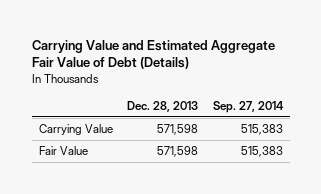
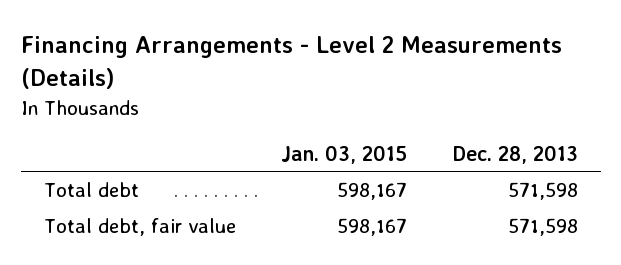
- Carrying Value and Estimated Aggregate Fair Value of Debt (Details)
+ Financing Arrangements - Level 2 Measurements (Details)
- | Dec. 28, 2013 | Sep. 27, 2014
+ | Jan. 03, 2015 | Dec. 28, 2013
- Carrying Value | 571,598 | 515,383
- Fair Value | 571,598 | 515,383
+ Total debt | 598,167 | 571,598
+ Total debt, fair value | 598,167 | 571,598

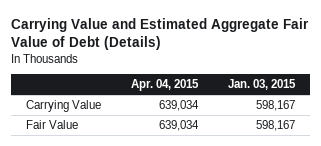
- Financing Arrangements - Level 2 Measurements (Details)
+ Carrying Value and Estimated Aggregate Fair Value of Debt (Details)
- | Jan. 03, 2015 | Dec. 28, 2013
+ | Apr. 04, 2015 | Jan. 03, 2015
- Total debt | 598,167 | 571,598
- Total debt, fair value | 598,167 | 571,598
+ Carrying Value | 639,034 | 598,167
+ Fair Value | 639,034 | 598,167

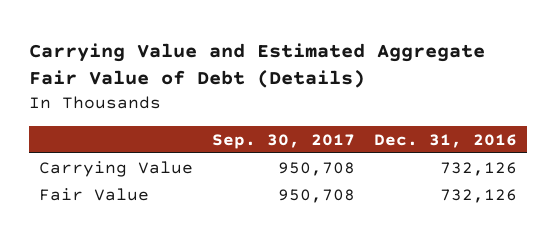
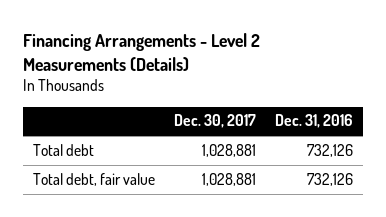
- Carrying Value and Estimated Aggregate Fair Value of Debt (Details)
+ Financing Arrangements - Level 2 Measurements (Details)
- | Sep. 30, 2017 | Dec. 31, 2016
+ | Dec. 30, 2017 | Dec. 31, 2016
- Carrying Value | 950,708 | 732,126
- Fair Value | 950,708 | 732,126
+ Total debt | 1,028,881 | 732,126
+ Total debt, fair value | 1,028,881 | 732,126

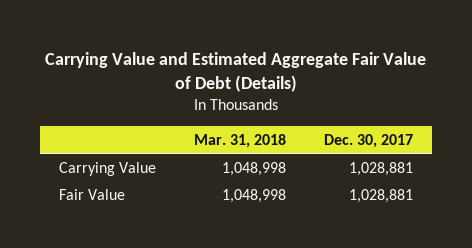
- Financing Arrangements - Level 2 Measurements (Details)
+ Carrying Value and Estimated Aggregate Fair Value of Debt (Details)
- | Dec. 30, 2017 | Dec. 31, 2016
+ | Mar. 31, 2018 | Dec. 30, 2017
- Total debt | 1,028,881 | 732,126
- Total debt, fair value | 1,028,881 | 732,126
+ Carrying Value | 1,048,998 | 1,028,881
+ Fair Value | 1,048,998 | 1,028,881

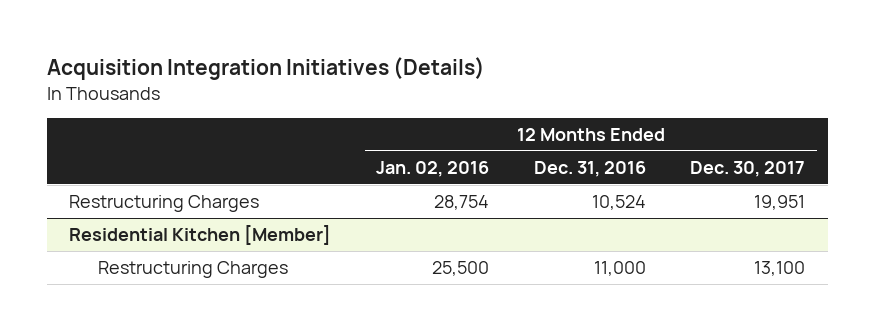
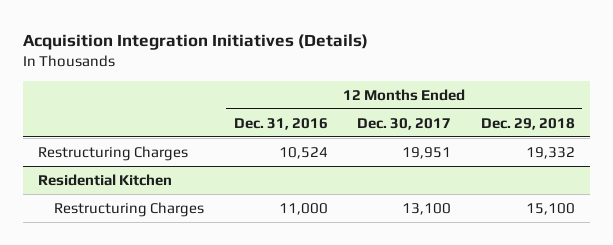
- | 12 Months Ended Jan. 02, 2016 | 12 Months Ended Dec. 31, 2016 | 12 Months Ended Dec. 30, 2017
+ | 12 Months Ended Dec. 31, 2016 | 12 Months Ended Dec. 30, 2017 | 12 Months Ended Dec. 29, 2018
- Residential Kitchen [Member]
+ Residential Kitchen

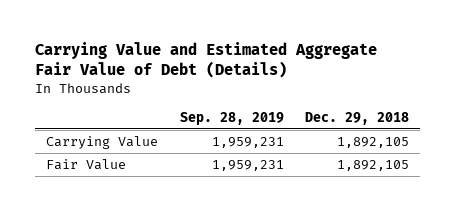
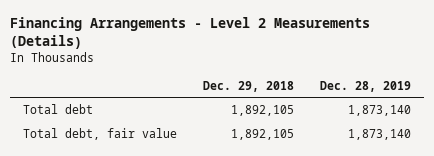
- Carrying Value and Estimated Aggregate Fair Value of Debt (Details)
+ Financing Arrangements - Level 2 Measurements (Details)
- | Sep. 28, 2019 | Dec. 29, 2018
+ | Dec. 29, 2018 | Dec. 28, 2019
- Carrying Value | 1,959,231 | 1,892,105
- Fair Value | 1,959,231 | 1,892,105
+ Total debt | 1,892,105 | 1,873,140
+ Total debt, fair value | 1,892,105 | 1,873,140

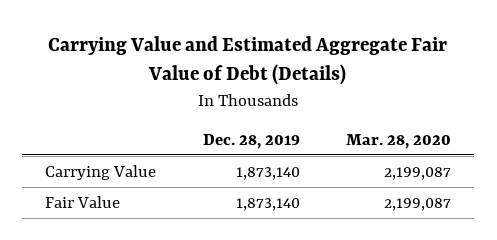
- Financing Arrangements - Level 2 Measurements (Details)
+ Carrying Value and Estimated Aggregate Fair Value of Debt (Details)
- | Dec. 29, 2018 | Dec. 28, 2019
+ | Dec. 28, 2019 | Mar. 28, 2020
- Total debt | 1,892,105 | 1,873,140
- Total debt, fair value | 1,892,105 | 1,873,140
+ Carrying Value | 1,873,140 | 2,199,087
+ Fair Value | 1,873,140 | 2,199,087

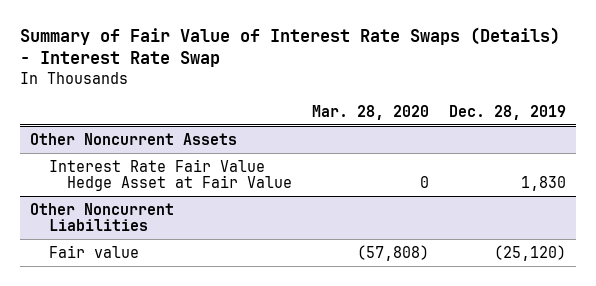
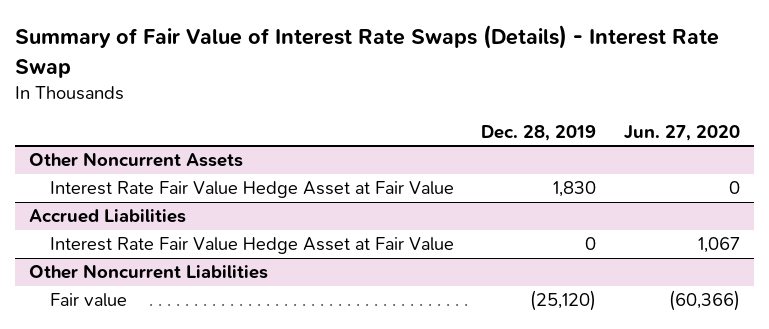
- | Mar. 28, 2020 | Dec. 28, 2019
+ | Dec. 28, 2019 | Jun. 27, 2020
+ Accrued Liabilities
+ Interest Rate Fair Value Hedge Asset at Fair Value | 0 | 1,067

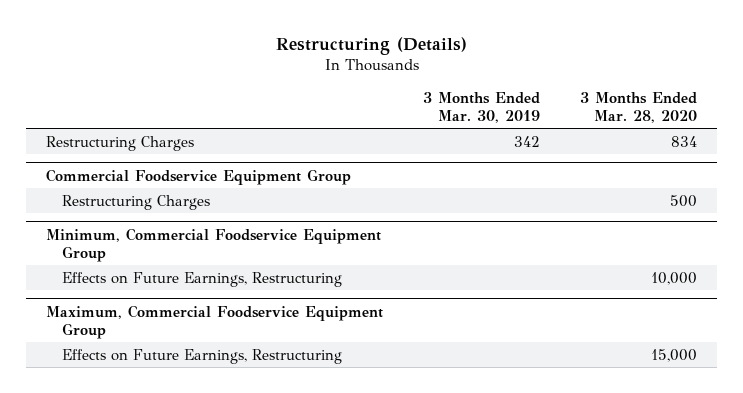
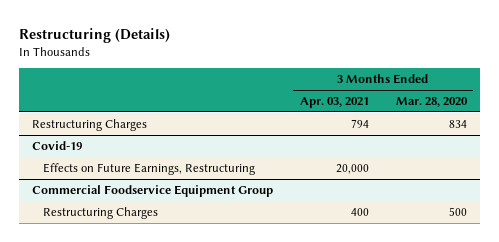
- | 3 Months Ended Mar. 30, 2019 | 3 Months Ended Mar. 28, 2020
+ | 3 Months Ended Apr. 03, 2021 | 3 Months Ended Mar. 28, 2020
+ Covid-19
+ Effects on Future Earnings, Restructuring | 20,000 |
- Minimum, Commercial Foodservice Equipment Group
- Effects on Future Earnings, Restructuring | | 10,000
- Maximum, Commercial Foodservice Equipment Group
- Effects on Future Earnings, Restructuring | | 15,000

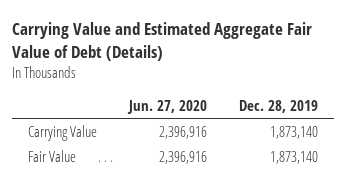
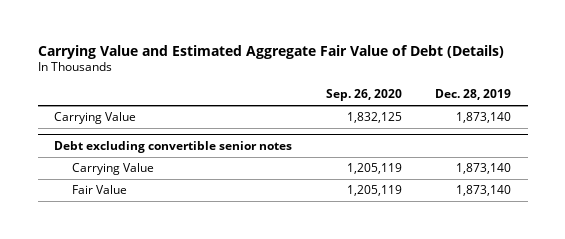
- | Jun. 27, 2020 | Dec. 28, 2019
+ | Sep. 26, 2020 | Dec. 28, 2019
+ Debt excluding convertible senior notes
+ Carrying Value | 1,205,119 | 1,873,140

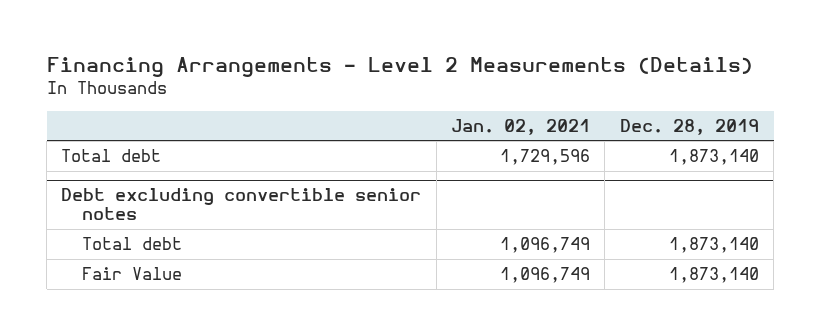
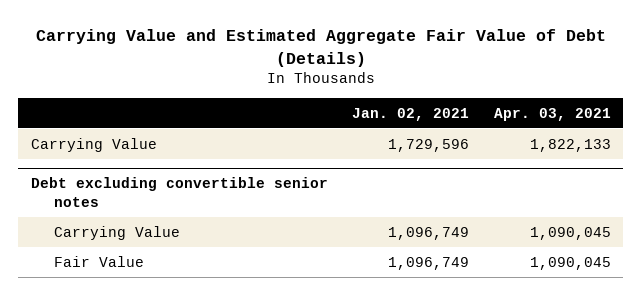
- Financing Arrangements - Level 2 Measurements (Details)
+ Carrying Value and Estimated Aggregate Fair Value of Debt (Details)
- | Jan. 02, 2021 | Dec. 28, 2019
+ | Jan. 02, 2021 | Apr. 03, 2021
- Total debt | 1,729,596 | 1,873,140
+ Carrying Value | 1,729,596 | 1,822,133
@ Debt excluding convertible senior notes
- Total debt | 1,096,749 | 1,873,140
+ Carrying Value | 1,096,749 | 1,090,045

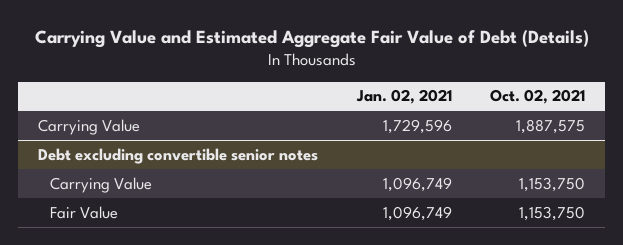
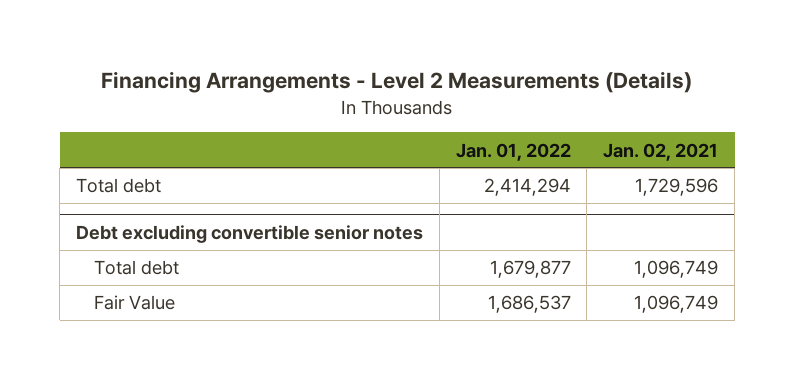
- Carrying Value and Estimated Aggregate Fair Value of Debt (Details)
+ Financing Arrangements - Level 2 Measurements (Details)
- | Jan. 02, 2021 | Oct. 02, 2021
+ | Jan. 01, 2022 | Jan. 02, 2021
- Carrying Value | 1,729,596 | 1,887,575
+ Total debt | 2,414,294 | 1,729,596
@ Debt excluding convertible senior notes
- Carrying Value | 1,096,749 | 1,153,750
+ Total debt | 1,679,877 | 1,096,749

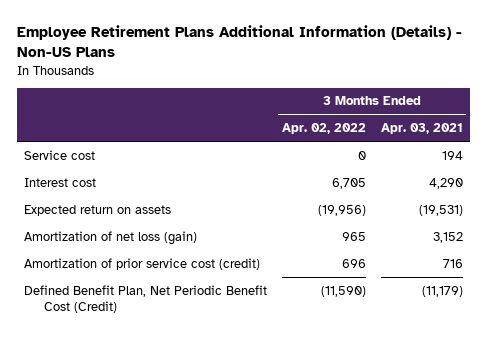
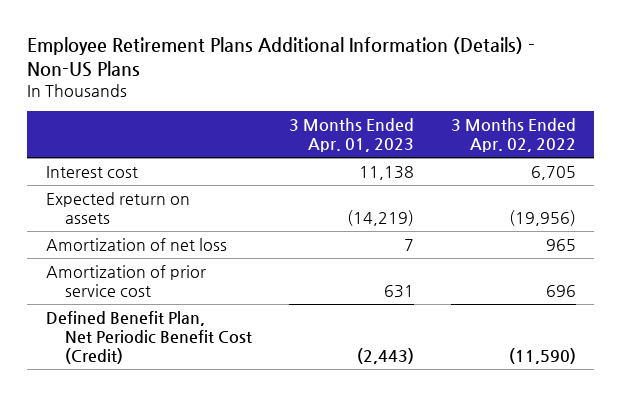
- | 3 Months Ended Apr. 02, 2022 | 3 Months Ended Apr. 03, 2021
+ | 3 Months Ended Apr. 01, 2023 | 3 Months Ended Apr. 02, 2022
- Service cost | 0 | 194
- Amortization of net loss (gain) | 965 | 3,152
- Amortization of prior service cost (credit) | 696 | 716
+ Amortization of net loss | 7 | 965
+ Amortization of prior service cost | 631 | 696

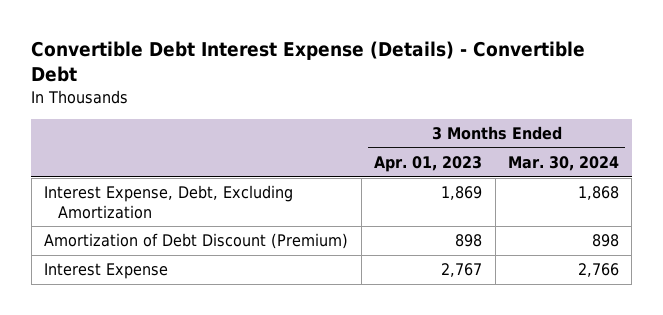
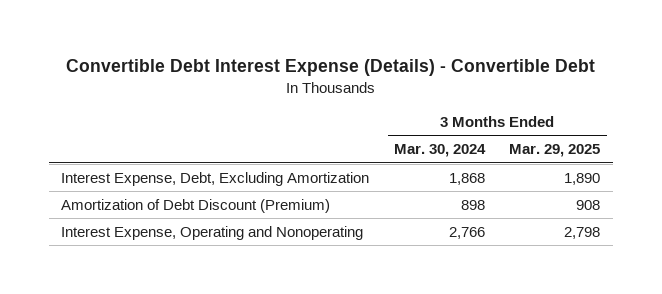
- | 3 Months Ended Apr. 01, 2023 | 3 Months Ended Mar. 30, 2024
+ | 3 Months Ended Mar. 30, 2024 | 3 Months Ended Mar. 29, 2025
- Interest Expense | 2,767 | 2,766
+ Interest Expense, Operating and Nonoperating | 2,766 | 2,798

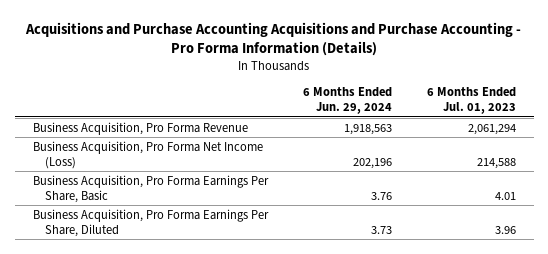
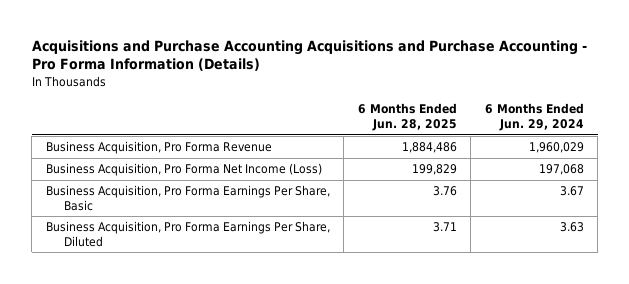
- | 6 Months Ended Jun. 29, 2024 | 6 Months Ended Jul. 01, 2023
+ | 6 Months Ended Jun. 28, 2025 | 6 Months Ended Jun. 29, 2024
- Business Acquisition, Pro Forma Revenue | 1,918,563 | 2,061,294
- Business Acquisition, Pro Forma Net Income (Loss) | 202,196 | 214,588
- Business Acquisition, Pro Forma Earnings Per Share, Basic | 3.76 | 4.01
- Business Acquisition, Pro Forma Earnings Per Share, Diluted | 3.73 | 3.96
+ Business Acquisition, Pro Forma Revenue | 1,884,486 | 1,960,029
+ Business Acquisition, Pro Forma Net Income (Loss) | 199,829 | 197,068
+ Business Acquisition, Pro Forma Earnings Per Share, Basic | 3.76 | 3.67
+ Business Acquisition, Pro Forma Earnings Per Share, Diluted | 3.71 | 3.63

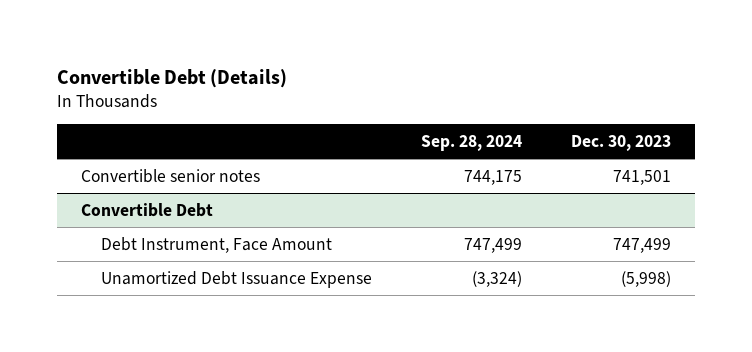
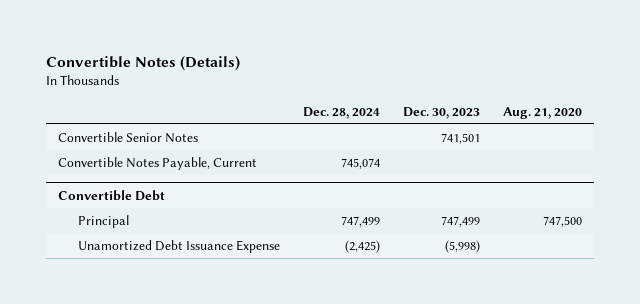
- Convertible Debt (Details)
+ Convertible Notes (Details)
- | Sep. 28, 2024 | Dec. 30, 2023
+ | Dec. 28, 2024 | Dec. 30, 2023 | Aug. 21, 2020
- Convertible senior notes | 744,175 | 741,501
+ Convertible Senior Notes | | 741,501 |
+ Convertible Notes Payable, Current | 745,074 | |
@ Convertible Debt
- Debt Instrument, Face Amount | 747,499 | 747,499
+ Principal | 747,499 | 747,499 | 747,500

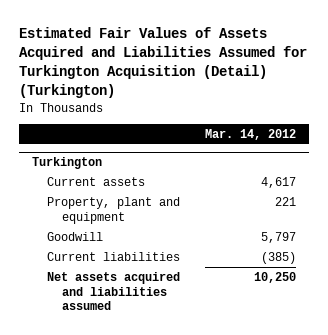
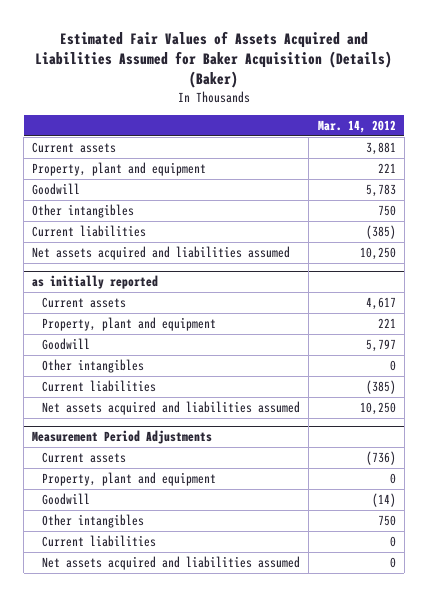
- Estimated Fair Values of Assets Acquired and Liabilities Assumed for Turkington Acquisition (Detail) (Turkington)
+ Estimated Fair Values of Assets Acquired and Liabilities Assumed for Baker Acquisition (Details) (Baker)
- Turkington
+ Current assets | 3,881
+ Property, plant and equipment | 221
+ Goodwill | 5,783
+ Other intangibles | 750
+ Current liabilities | (385)
+ Net assets acquired and liabilities assumed | 10,250
+ as initially reported
+ Other intangibles | 0
+ Measurement Period Adjustments
+ Current assets | (736)
+ Property, plant and equipment | 0
+ Goodwill | (14)
+ Other intangibles | 750
+ Current liabilities | 0
+ Net assets acquired and liabilities assumed | 0

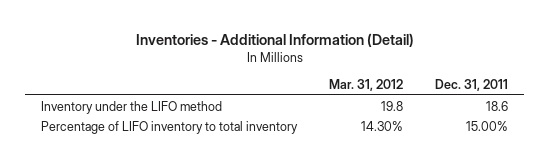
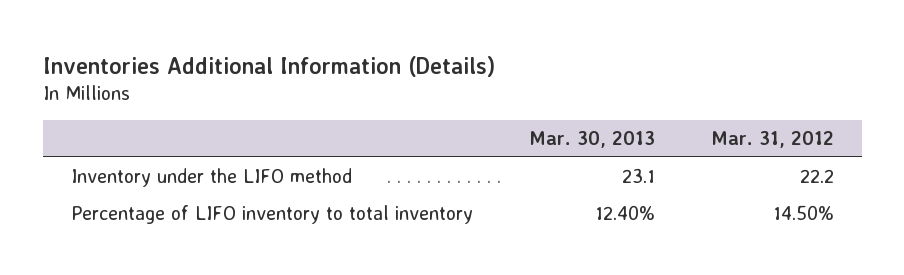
- Inventories - Additional Information (Detail)
+ Inventories Additional Information (Details)
- | Mar. 31, 2012 | Dec. 31, 2011
+ | Mar. 30, 2013 | Mar. 31, 2012
- Inventory under the LIFO method | 19.8 | 18.6
- Percentage of LIFO inventory to total inventory | 14.30% | 15.00%
+ Inventory under the LIFO method | 23.1 | 22.2
+ Percentage of LIFO inventory to total inventory | 12.40% | 14.50%

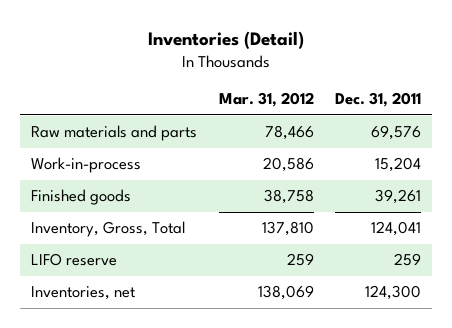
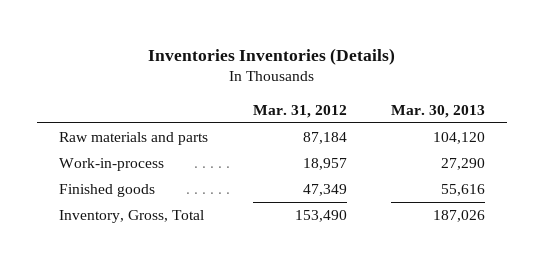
- Inventories (Detail)
+ Inventories Inventories (Details)
- | Mar. 31, 2012 | Dec. 31, 2011
+ | Mar. 31, 2012 | Mar. 30, 2013
- Raw materials and parts | 78,466 | 69,576
- Work-in-process | 20,586 | 15,204
- Finished goods | 38,758 | 39,261
- Inventory, Gross, Total | 137,810 | 124,041
- LIFO reserve | 259 | 259
- Inventories, net | 138,069 | 124,300
+ Raw materials and parts | 87,184 | 104,120
+ Work-in-process | 18,957 | 27,290
+ Finished goods | 47,349 | 55,616
+ Inventory, Gross, Total | 153,490 | 187,026

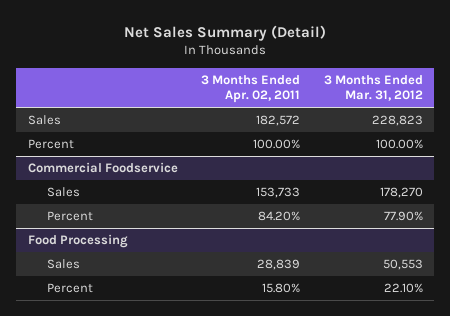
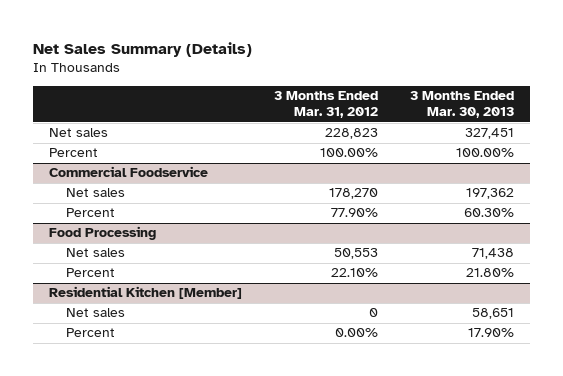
- Net Sales Summary (Detail)
+ Net Sales Summary (Details)
- | 3 Months Ended Apr. 02, 2011 | 3 Months Ended Mar. 31, 2012
+ | 3 Months Ended Mar. 31, 2012 | 3 Months Ended Mar. 30, 2013
- Sales | 182,572 | 228,823
+ Net sales | 228,823 | 327,451
@ Commercial Foodservice
- Sales | 153,733 | 178,270
+ Net sales | 178,270 | 197,362
@ Food Processing
- Sales | 28,839 | 50,553
+ Net sales | 50,553 | 71,438
+ Residential Kitchen [Member]
+ Net sales | 0 | 58,651
+ Percent | 0.00% | 17.90%

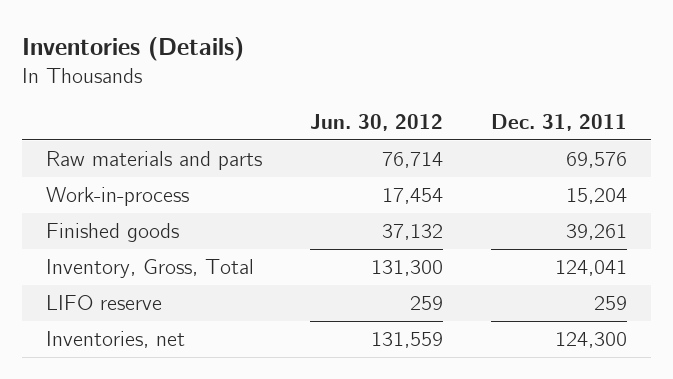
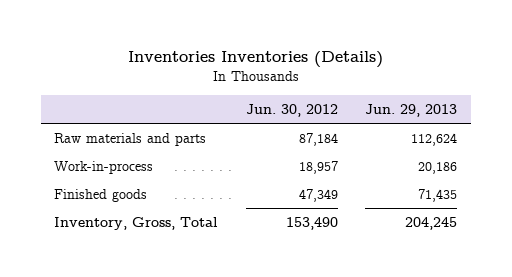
- Inventories (Details)
+ Inventories Inventories (Details)
- | Jun. 30, 2012 | Dec. 31, 2011
+ | Jun. 30, 2012 | Jun. 29, 2013
- Raw materials and parts | 76,714 | 69,576
- Work-in-process | 17,454 | 15,204
- Finished goods | 37,132 | 39,261
- Inventory, Gross, Total | 131,300 | 124,041
- LIFO reserve | 259 | 259
- Inventories, net | 131,559 | 124,300
+ Raw materials and parts | 87,184 | 112,624
+ Work-in-process | 18,957 | 20,186
+ Finished goods | 47,349 | 71,435
+ Inventory, Gross, Total | 153,490 | 204,245

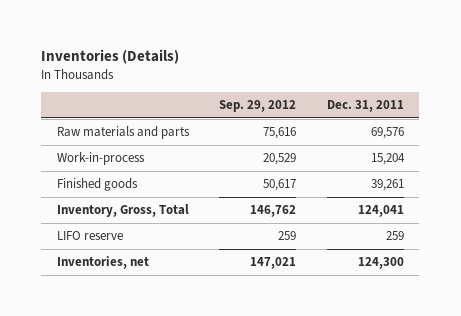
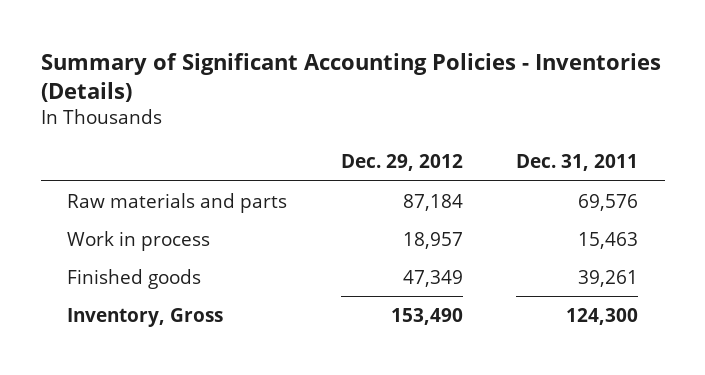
- Inventories (Details)
+ Summary of Significant Accounting Policies - Inventories (Details)
- | Sep. 29, 2012 | Dec. 31, 2011
+ | Dec. 29, 2012 | Dec. 31, 2011
- Work-in-process | 20,529 | 15,204
+ Work in process | 18,957 | 15,463
- Inventory, Gross, Total | 146,762 | 124,041
- LIFO reserve | 259 | 259
- Inventories, net | 147,021 | 124,300
+ Inventory, Gross | 153,490 | 124,300

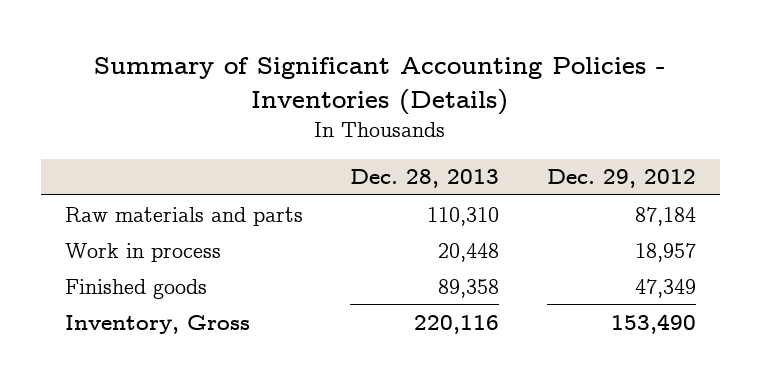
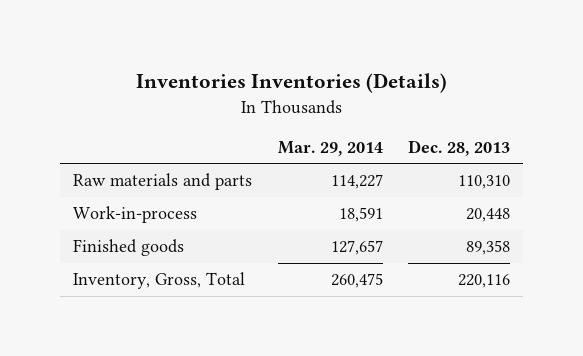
- Summary of Significant Accounting Policies - Inventories (Details)
+ Inventories Inventories (Details)
- | Dec. 28, 2013 | Dec. 29, 2012
+ | Mar. 29, 2014 | Dec. 28, 2013
- Work in process | 20,448 | 18,957
+ Work-in-process | 18,591 | 20,448
- Inventory, Gross | 220,116 | 153,490
+ Inventory, Gross, Total | 260,475 | 220,116

